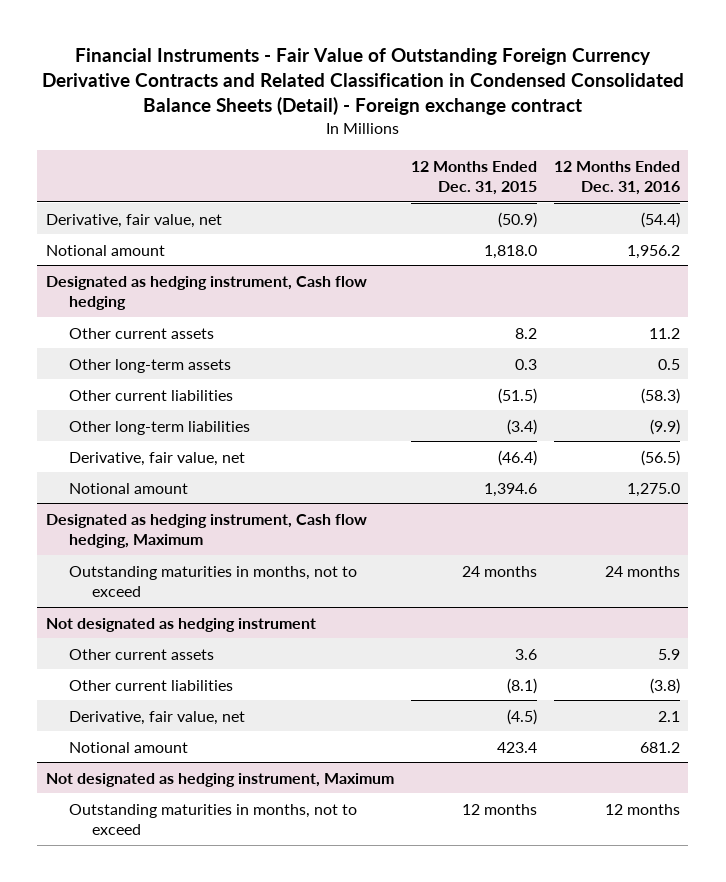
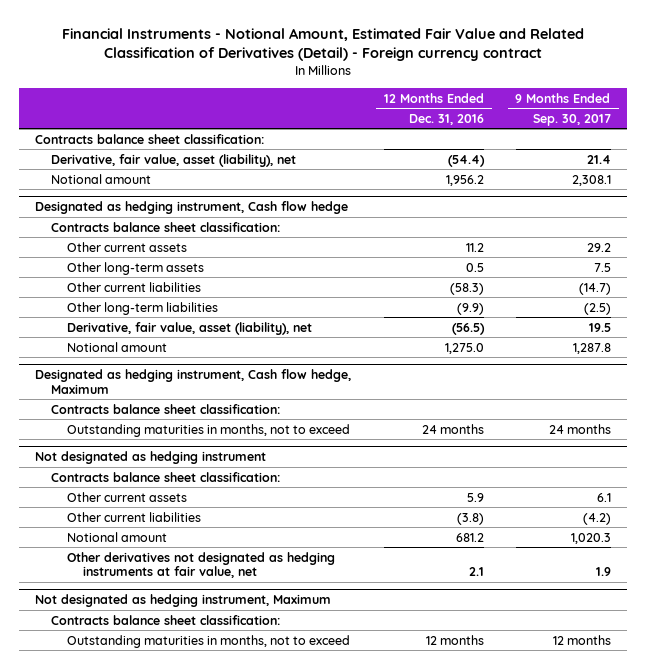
- Financial Instruments - Fair Value of Outstanding Foreign Currency Derivative Contracts and Related Classification in Condensed Consolidated Balance Sheets (Detail) - Foreign exchange contract
+ Financial Instruments - Notional Amount, Estimated Fair Value and Related Classification of Derivatives (Detail) - Foreign currency contract
- | 12 Months Ended Dec. 31, 2015 | 12 Months Ended Dec. 31, 2016
+ | 12 Months Ended Dec. 31, 2016 | 9 Months Ended Sep. 30, 2017
- Derivative, fair value, net | (50.9) | (54.4)
+ Contracts balance sheet classification:
+ Derivative, fair value, asset (liability), net | (54.4) | 21.4
- Designated as hedging instrument, Cash flow hedging
+ Designated as hedging instrument, Cash flow hedge
+ Contracts balance sheet classification:
- Derivative, fair value, net | (46.4) | (56.5)
+ Derivative, fair value, asset (liability), net | (56.5) | 19.5
- Designated as hedging instrument, Cash flow hedging, Maximum
+ Designated as hedging instrument, Cash flow hedge, Maximum
+ Contracts balance sheet classification:
@ Not designated as hedging instrument
+ Contracts balance sheet classification:
- Derivative, fair value, net | (4.5) | 2.1
+ Other derivatives not designated as hedging instruments at fair value, net | 2.1 | 1.9
@ Not designated as hedging instrument, Maximum
+ Contracts balance sheet classification:

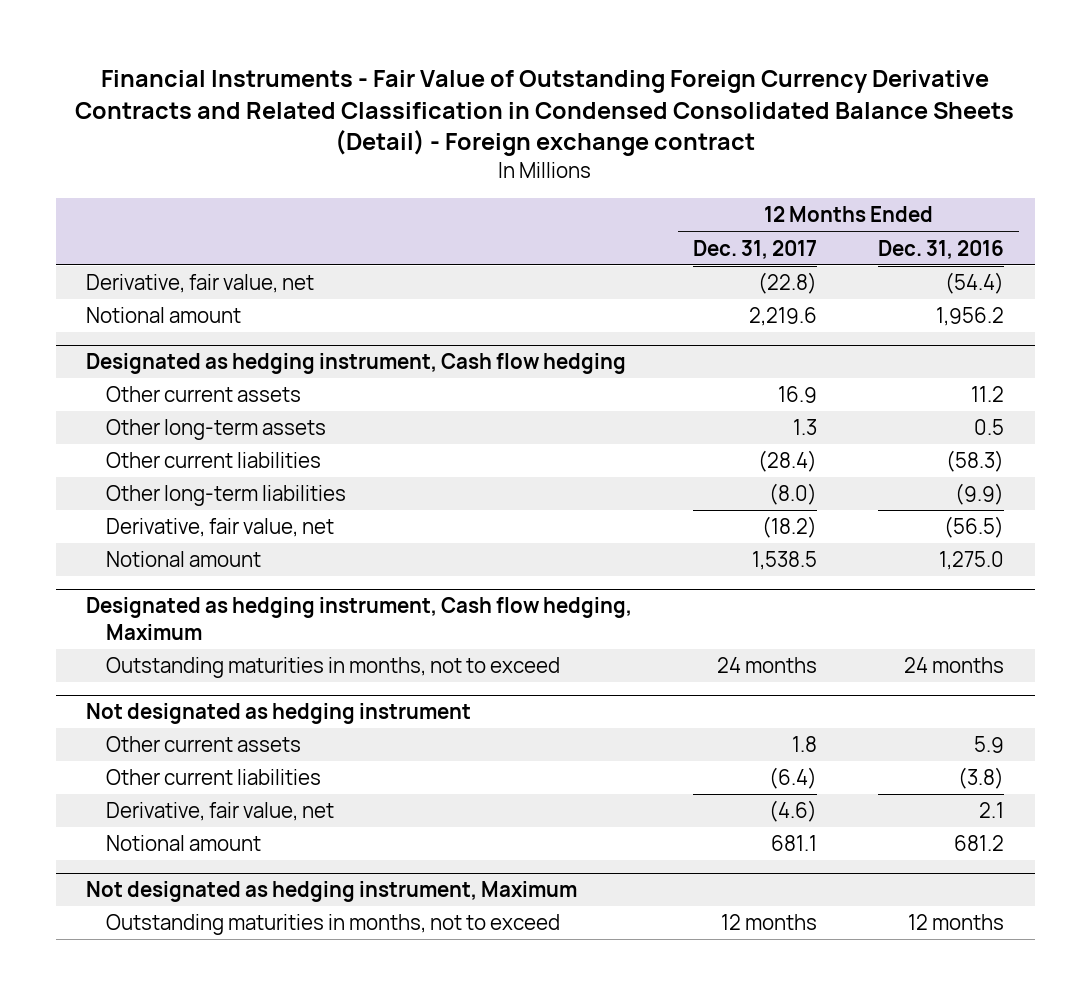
- Financial Instruments - Notional Amount, Estimated Fair Value and Related Classification of Derivatives (Detail) - Foreign currency contract
+ Financial Instruments - Fair Value of Outstanding Foreign Currency Derivative Contracts and Related Classification in Condensed Consolidated Balance Sheets (Detail) - Foreign exchange contract
- | 12 Months Ended Dec. 31, 2016 | 9 Months Ended Sep. 30, 2017
+ | 12 Months Ended Dec. 31, 2017 | 12 Months Ended Dec. 31, 2016
- Contracts balance sheet classification:
- Derivative, fair value, asset (liability), net | (54.4) | 21.4
+ Derivative, fair value, net | (22.8) | (54.4)
- Designated as hedging instrument, Cash flow hedge
- Contracts balance sheet classification:
+ Designated as hedging instrument, Cash flow hedging
- Derivative, fair value, asset (liability), net | (56.5) | 19.5
+ Derivative, fair value, net | (18.2) | (56.5)
- Designated as hedging instrument, Cash flow hedge, Maximum
- Contracts balance sheet classification:
+ Designated as hedging instrument, Cash flow hedging, Maximum
@ Not designated as hedging instrument
- Contracts balance sheet classification:
+ Derivative, fair value, net | (4.6) | 2.1
- Other derivatives not designated as hedging instruments at fair value, net | 2.1 | 1.9
@ Not designated as hedging instrument, Maximum
- Contracts balance sheet classification:

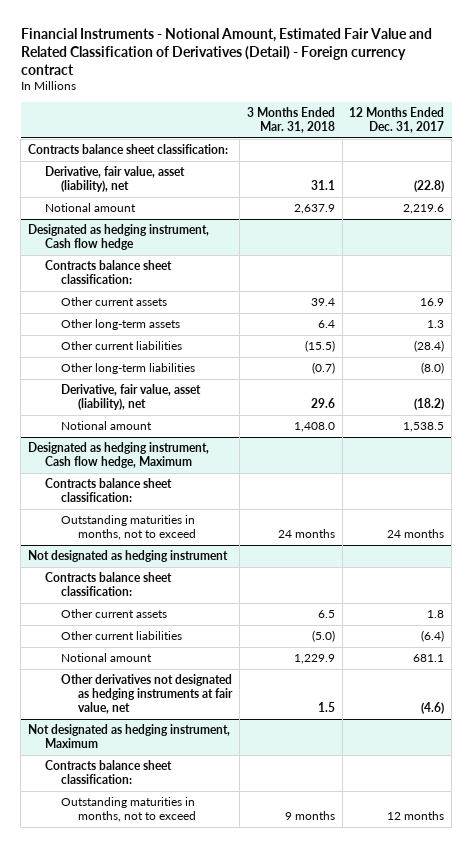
- Financial Instruments - Fair Value of Outstanding Foreign Currency Derivative Contracts and Related Classification in Condensed Consolidated Balance Sheets (Detail) - Foreign exchange contract
+ Financial Instruments - Notional Amount, Estimated Fair Value and Related Classification of Derivatives (Detail) - Foreign currency contract
- | 12 Months Ended Dec. 31, 2017 | 12 Months Ended Dec. 31, 2016
+ | 3 Months Ended Mar. 31, 2018 | 12 Months Ended Dec. 31, 2017
- Derivative, fair value, net | (22.8) | (54.4)
+ Contracts balance sheet classification:
+ Derivative, fair value, asset (liability), net | 31.1 | (22.8)
- Designated as hedging instrument, Cash flow hedging
+ Designated as hedging instrument, Cash flow hedge
+ Contracts balance sheet classification:
- Derivative, fair value, net | (18.2) | (56.5)
+ Derivative, fair value, asset (liability), net | 29.6 | (18.2)
- Designated as hedging instrument, Cash flow hedging, Maximum
+ Designated as hedging instrument, Cash flow hedge, Maximum
+ Contracts balance sheet classification:
@ Not designated as hedging instrument
+ Contracts balance sheet classification:
- Derivative, fair value, net | (4.6) | 2.1
+ Other derivatives not designated as hedging instruments at fair value, net | 1.5 | (4.6)
@ Not designated as hedging instrument, Maximum
+ Contracts balance sheet classification:

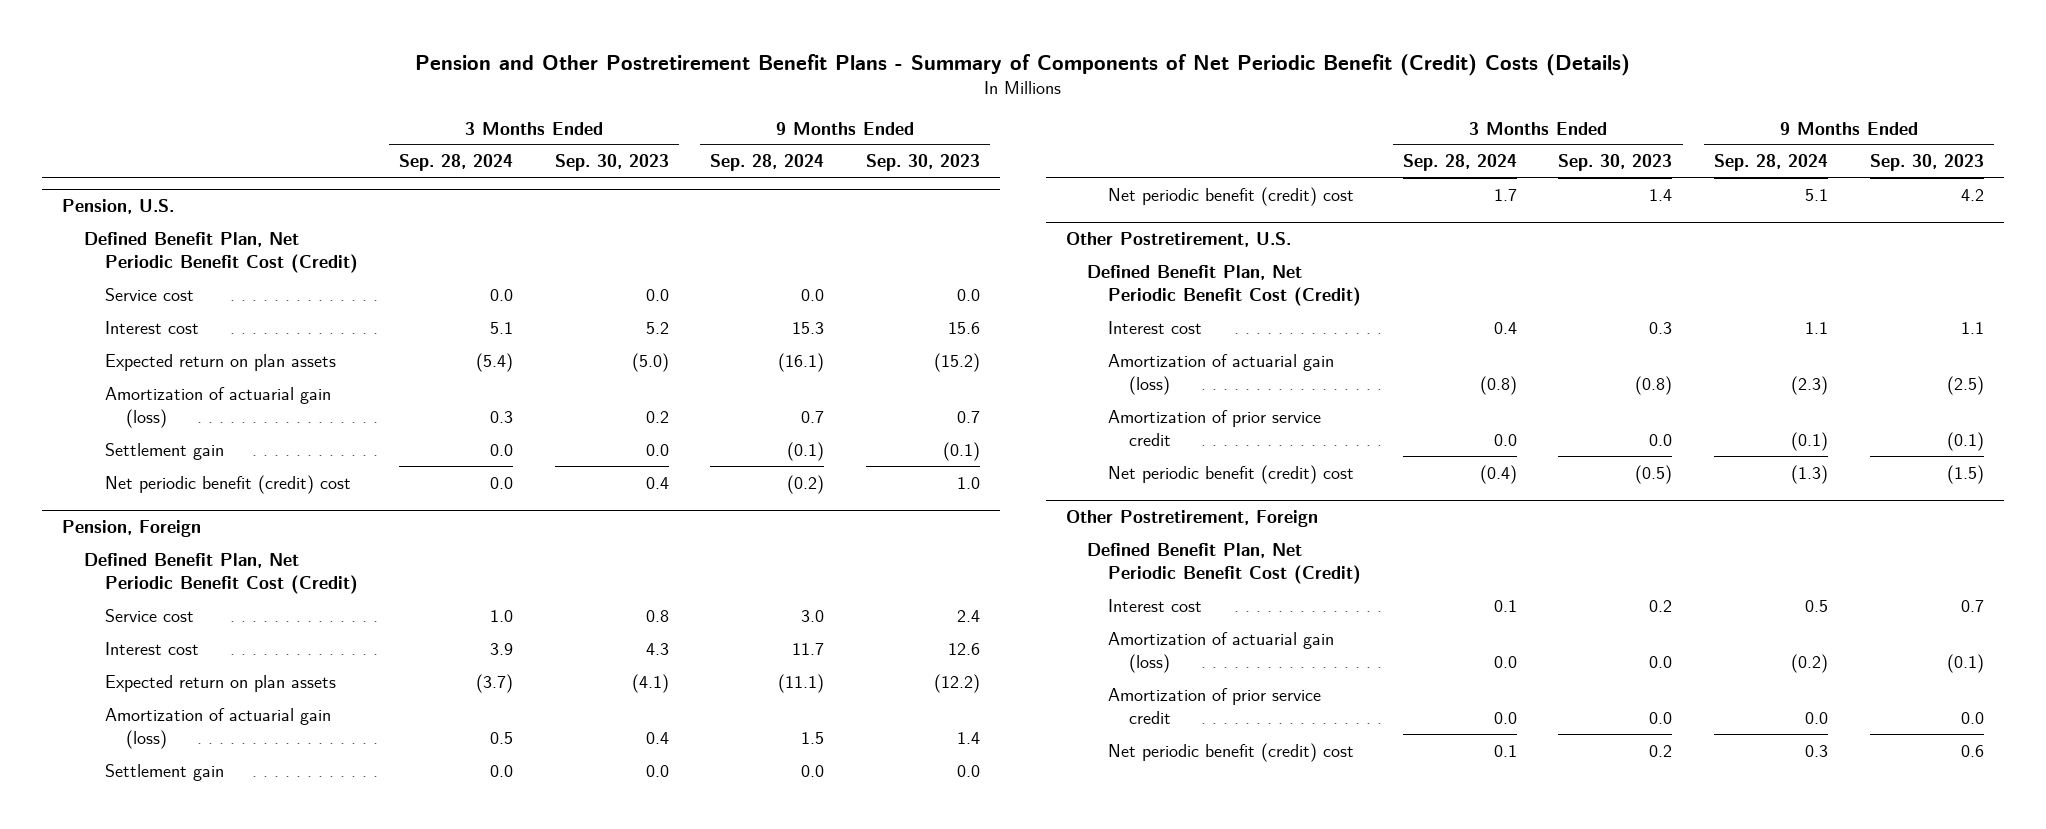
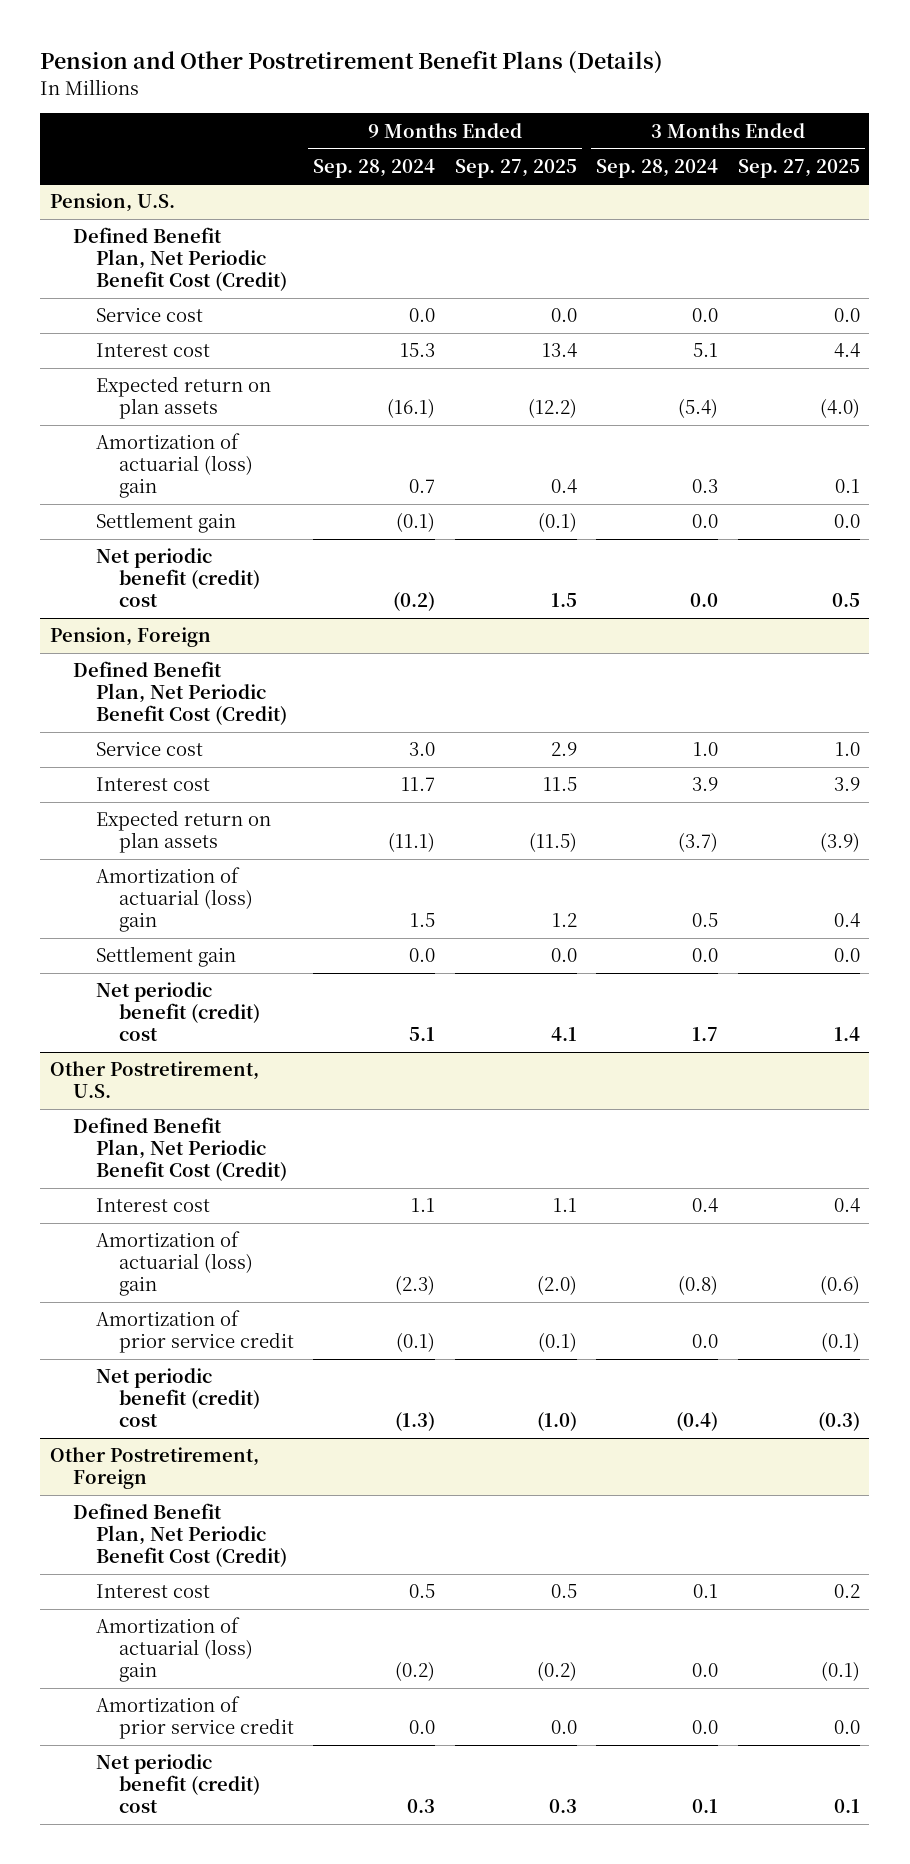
- Pension and Other Postretirement Benefit Plans - Summary of Components of Net Periodic Benefit (Credit) Costs (Details)
+ Pension and Other Postretirement Benefit Plans (Details)
- | 3 Months Ended Sep. 28, 2024 | 3 Months Ended Sep. 30, 2023 | 9 Months Ended Sep. 28, 2024 | 9 Months Ended Sep. 30, 2023
+ | 9 Months Ended Sep. 28, 2024 | 9 Months Ended Sep. 27, 2025 | 3 Months Ended Sep. 28, 2024 | 3 Months Ended Sep. 27, 2025
@ Pension, U.S.
- Amortization of actuarial gain (loss) | 0.3 | 0.2 | 0.7 | 0.7
+ Amortization of actuarial (loss) gain | 0.7 | 0.4 | 0.3 | 0.1
@ Pension, Foreign
- Amortization of actuarial gain (loss) | 0.5 | 0.4 | 1.5 | 1.4
+ Amortization of actuarial (loss) gain | 1.5 | 1.2 | 0.5 | 0.4
@ Other Postretirement, U.S.
- Amortization of actuarial gain (loss) | (0.8) | (0.8) | (2.3) | (2.5)
+ Amortization of actuarial (loss) gain | (2.3) | (2.0) | (0.8) | (0.6)
@ Other Postretirement, Foreign
- Amortization of actuarial gain (loss) | 0.0 | 0.0 | (0.2) | (0.1)
+ Amortization of actuarial (loss) gain | (0.2) | (0.2) | 0.0 | (0.1)

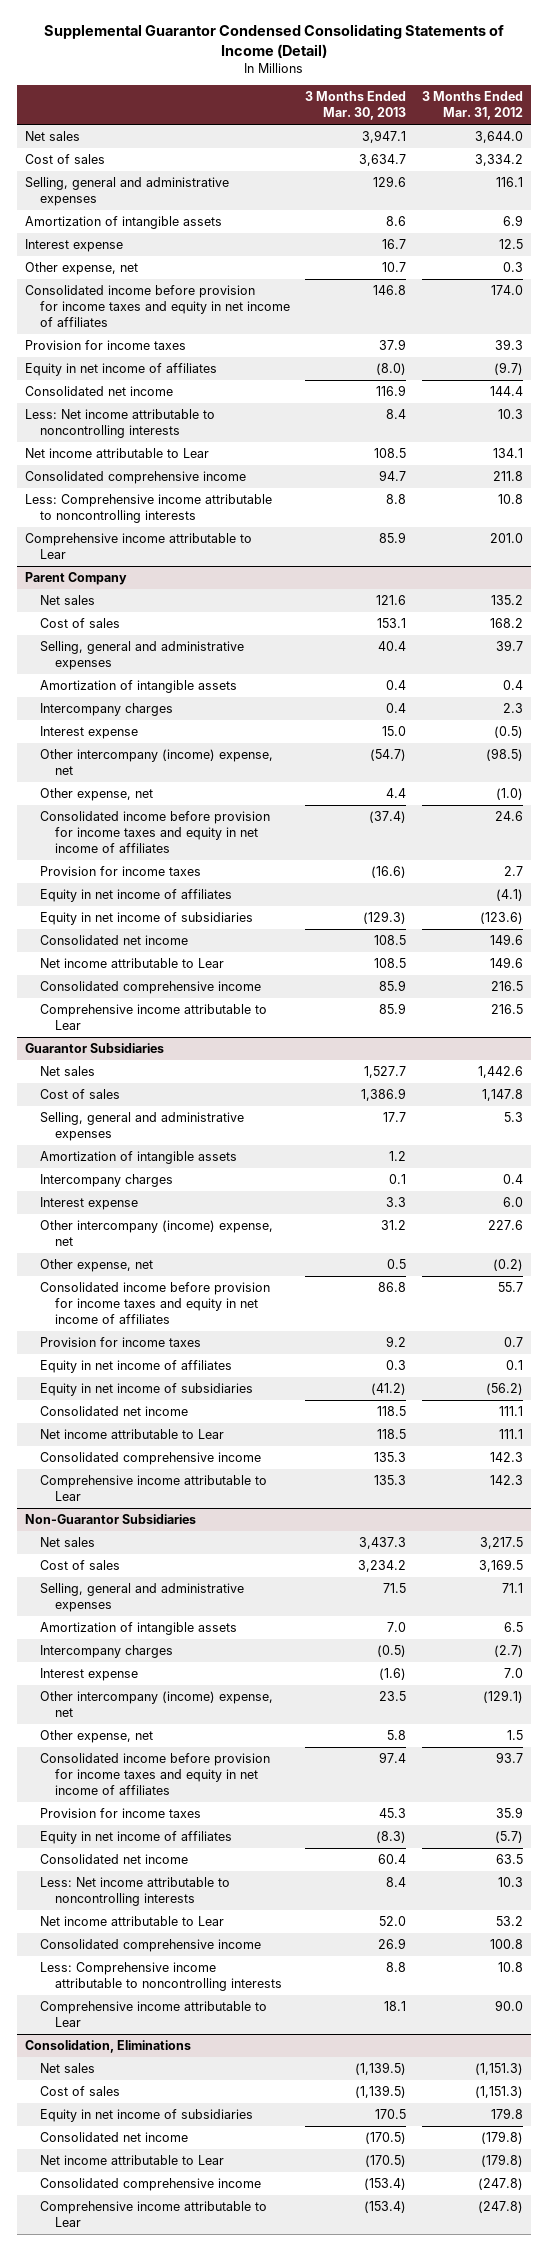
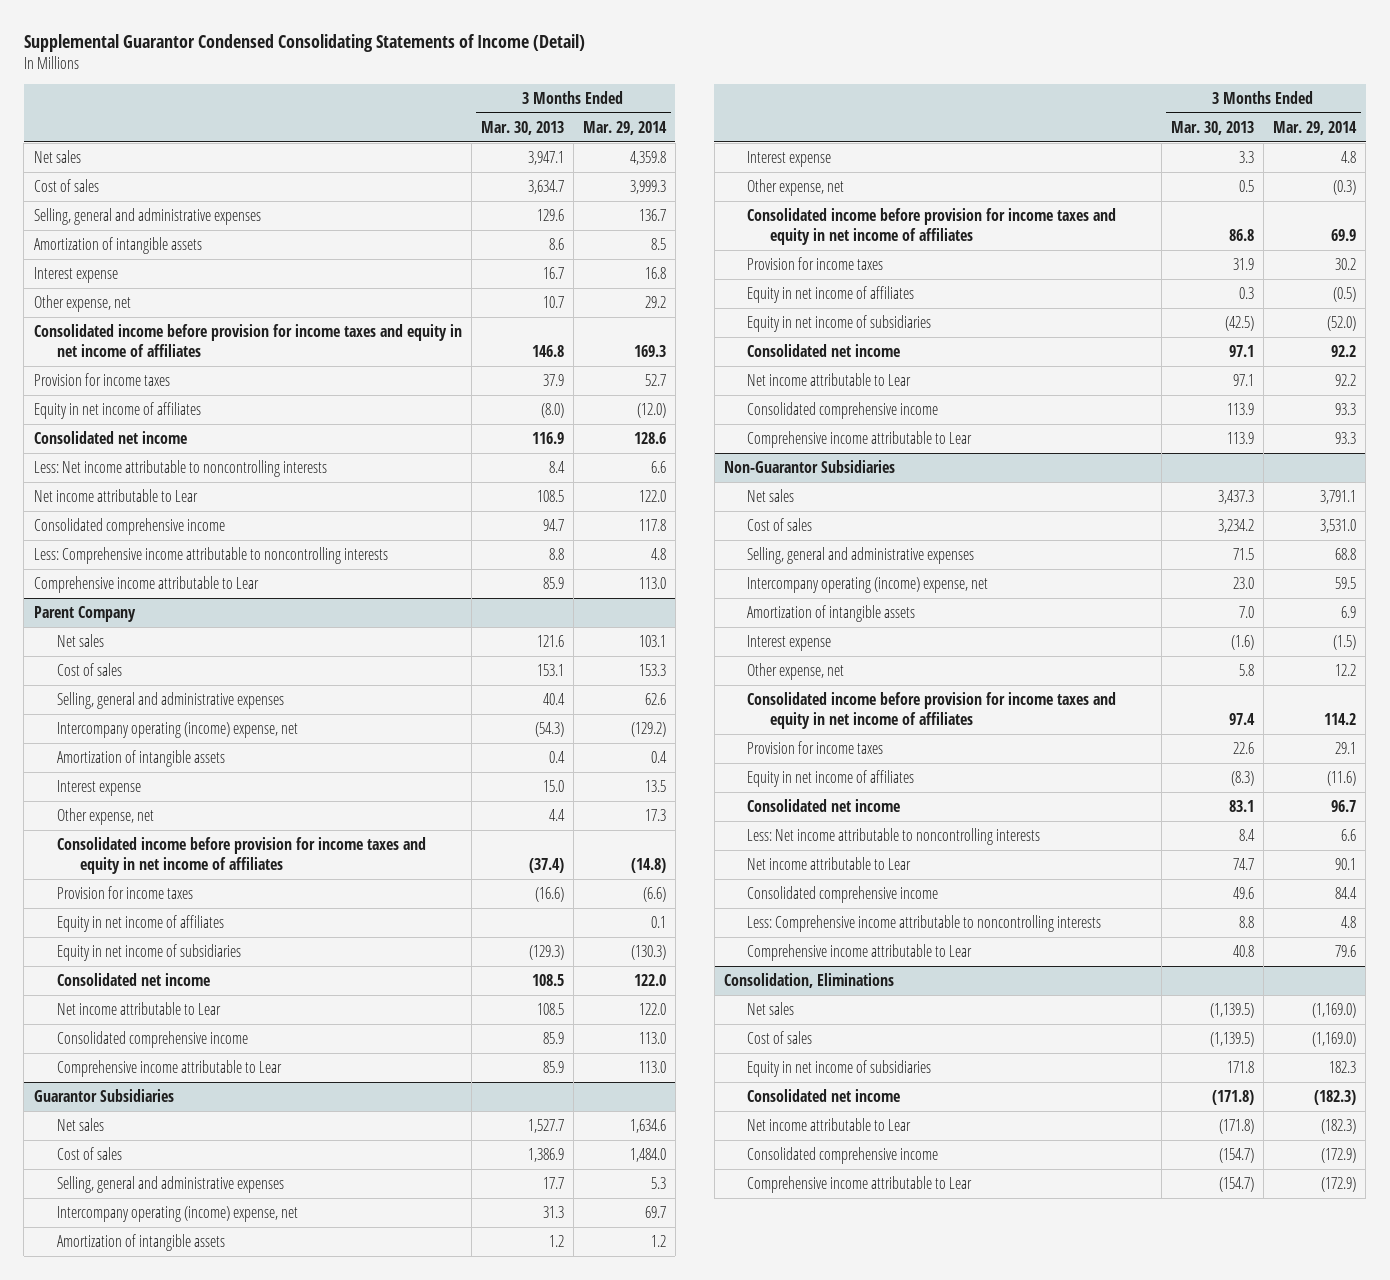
- | 3 Months Ended Mar. 30, 2013 | 3 Months Ended Mar. 31, 2012
+ | 3 Months Ended Mar. 30, 2013 | 3 Months Ended Mar. 29, 2014
@ Parent Company
+ Intercompany operating (income) expense, net | (54.3) | (129.2)
- Intercompany charges | 0.4 | 2.3
- Other intercompany (income) expense, net | (54.7) | (98.5)
@ Guarantor Subsidiaries
+ Intercompany operating (income) expense, net | 31.3 | 69.7
- Intercompany charges | 0.1 | 0.4
- Other intercompany (income) expense, net | 31.2 | 227.6
- Provision for income taxes | 9.2 | 0.7
+ Provision for income taxes | 31.9 | 30.2
- Equity in net income of subsidiaries | (41.2) | (56.2)
- Consolidated net income | 118.5 | 111.1
- Net income attributable to Lear | 118.5 | 111.1
- Consolidated comprehensive income | 135.3 | 142.3
- Comprehensive income attributable to Lear | 135.3 | 142.3
+ Equity in net income of subsidiaries | (42.5) | (52.0)
+ Consolidated net income | 97.1 | 92.2
+ Net income attributable to Lear | 97.1 | 92.2
+ Consolidated comprehensive income | 113.9 | 93.3
+ Comprehensive income attributable to Lear | 113.9 | 93.3
@ Non-Guarantor Subsidiaries
+ Intercompany operating (income) expense, net | 23.0 | 59.5
- Intercompany charges | (0.5) | (2.7)
- Other intercompany (income) expense, net | 23.5 | (129.1)
- Provision for income taxes | 45.3 | 35.9
+ Provision for income taxes | 22.6 | 29.1
- Consolidated net income | 60.4 | 63.5
+ Consolidated net income | 83.1 | 96.7
- Net income attributable to Lear | 52.0 | 53.2
- Consolidated comprehensive income | 26.9 | 100.8
+ Net income attributable to Lear | 74.7 | 90.1
+ Consolidated comprehensive income | 49.6 | 84.4
- Comprehensive income attributable to Lear | 18.1 | 90.0
+ Comprehensive income attributable to Lear | 40.8 | 79.6
@ Consolidation, Eliminations
- Equity in net income of subsidiaries | 170.5 | 179.8
- Consolidated net income | (170.5) | (179.8)
- Net income attributable to Lear | (170.5) | (179.8)
- Consolidated comprehensive income | (153.4) | (247.8)
- Comprehensive income attributable to Lear | (153.4) | (247.8)
+ Equity in net income of subsidiaries | 171.8 | 182.3
+ Consolidated net income | (171.8) | (182.3)
+ Net income attributable to Lear | (171.8) | (182.3)
+ Consolidated comprehensive income | (154.7) | (172.9)
+ Comprehensive income attributable to Lear | (154.7) | (172.9)

